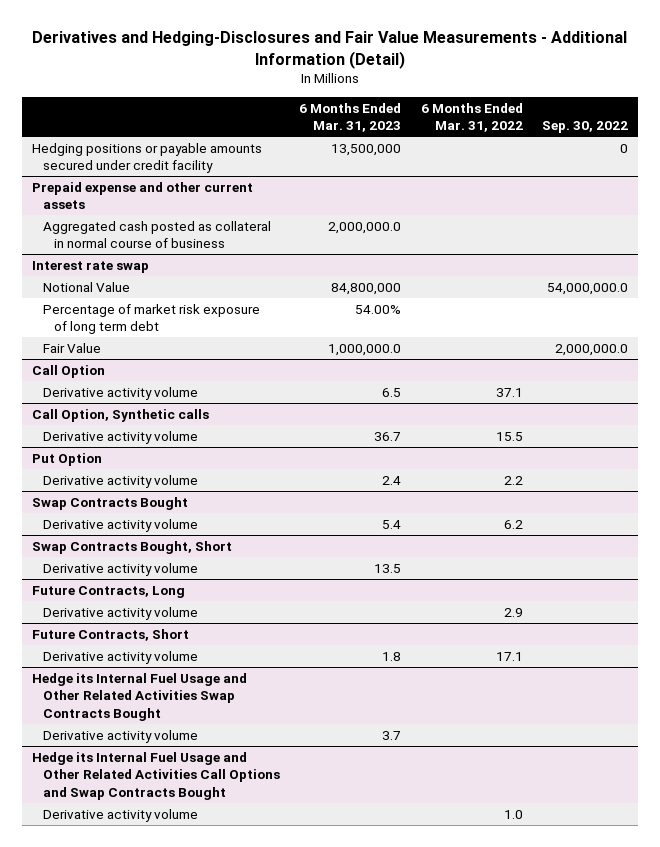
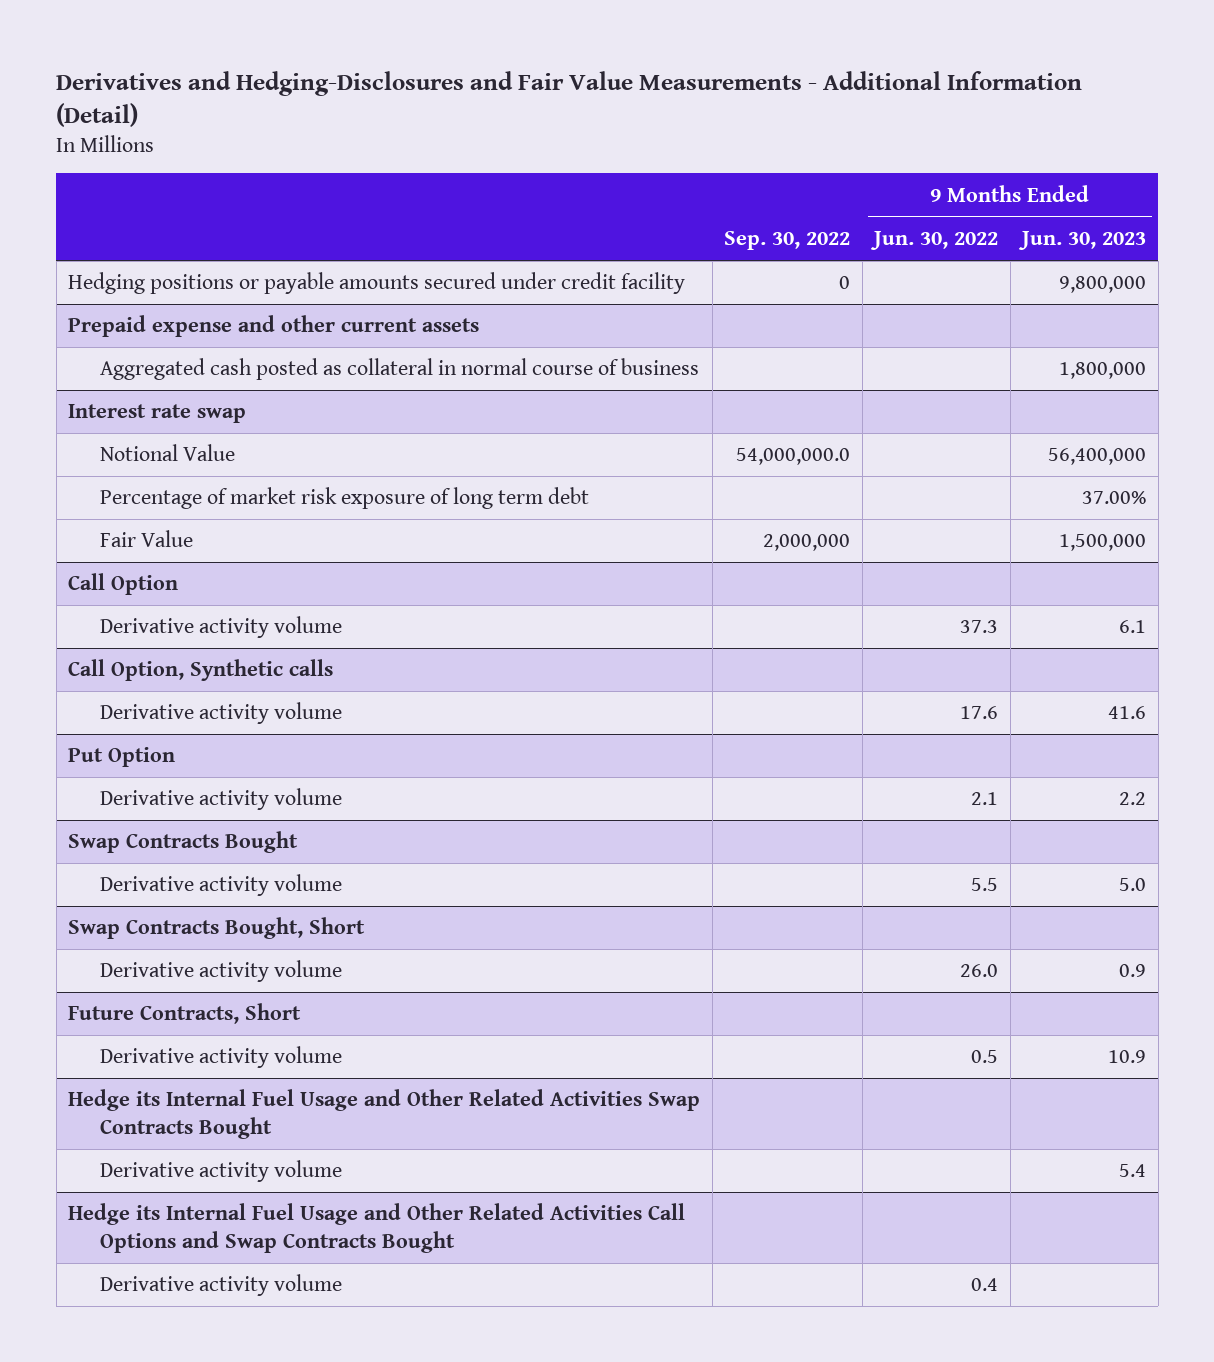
- | 6 Months Ended Mar. 31, 2023 | 6 Months Ended Mar. 31, 2022 | Sep. 30, 2022
+ | Sep. 30, 2022 | 9 Months Ended Jun. 30, 2022 | 9 Months Ended Jun. 30, 2023
@ Interest rate swap
- Fair Value | 1,000,000.0 | | 2,000,000.0
+ Fair Value | 2,000,000 | | 1,500,000
- Future Contracts, Long
- Derivative activity volume | | 2.9 |

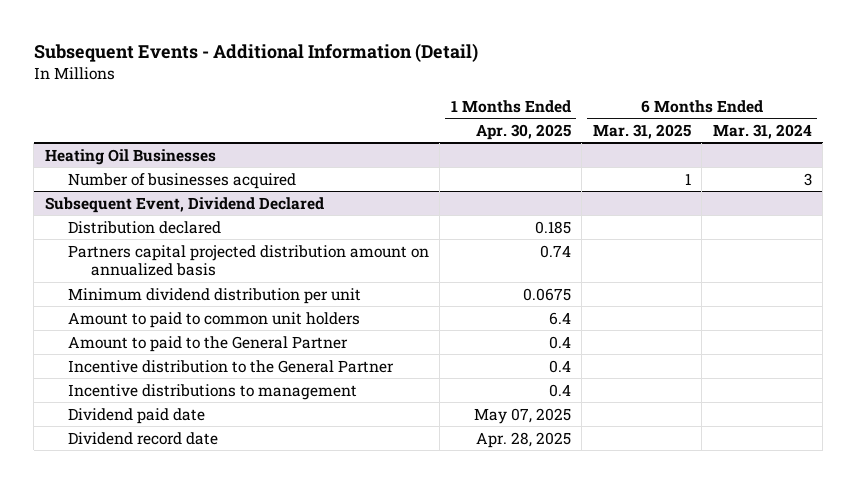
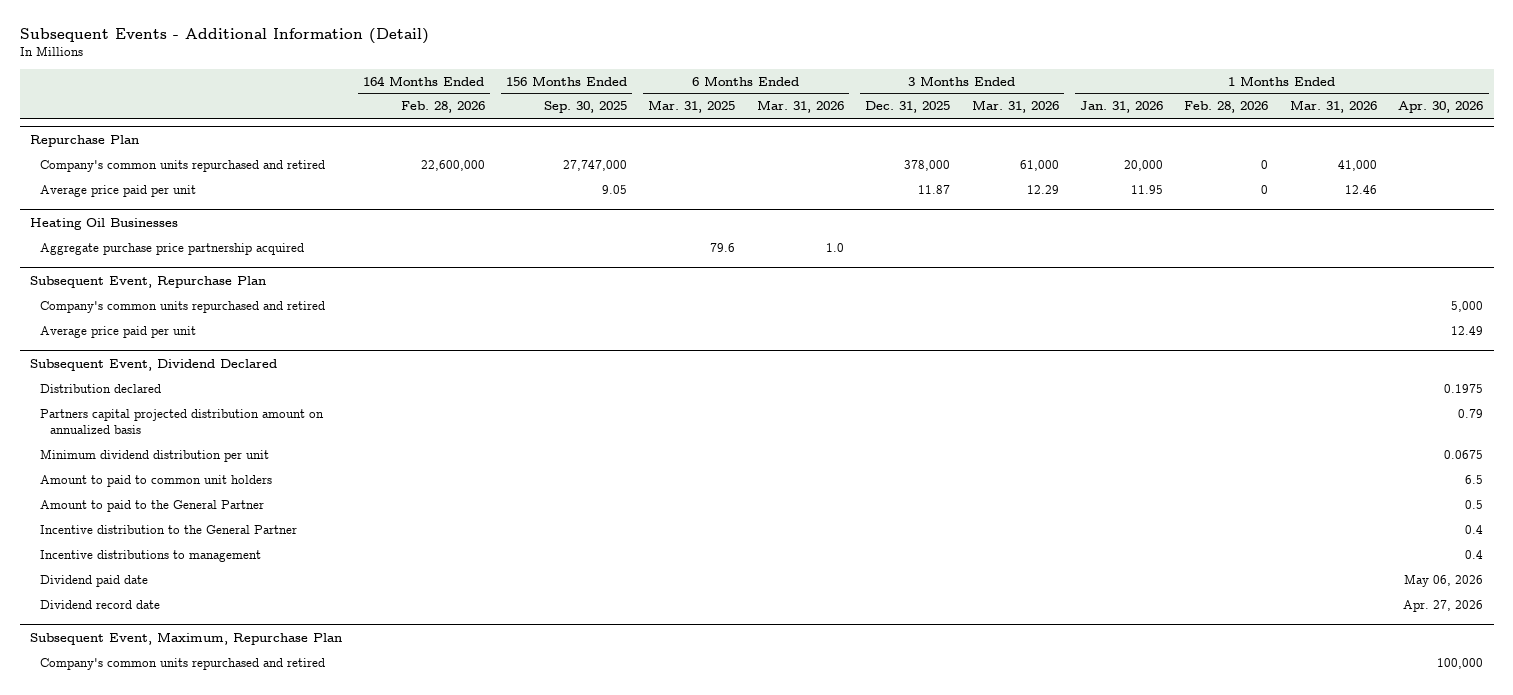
- | 1 Months Ended Apr. 30, 2025 | 6 Months Ended Mar. 31, 2025 | 6 Months Ended Mar. 31, 2024
+ | 164 Months Ended Feb. 28, 2026 | 156 Months Ended Sep. 30, 2025 | 6 Months Ended Mar. 31, 2025 | 6 Months Ended Mar. 31, 2026 | 3 Months Ended Dec. 31, 2025 | 3 Months Ended Mar. 31, 2026 | 1 Months Ended Jan. 31, 2026 | 1 Months Ended Feb. 28, 2026 | 1 Months Ended Mar. 31, 2026 | 1 Months Ended Apr. 30, 2026
+ Repurchase Plan
+ Company's common units repurchased and retired | 22,600,000 | 27,747,000 | | | 378,000 | 61,000 | 20,000 | 0 | 41,000 |
+ Average price paid per unit | | 9.05 | | | 11.87 | 12.29 | 11.95 | 0 | 12.46 |
@ Heating Oil Businesses
- Number of businesses acquired | | 1 | 3
+ Aggregate purchase price partnership acquired | | | 79.6 | 1.0 | | | | | |
+ Subsequent Event, Repurchase Plan
+ Company's common units repurchased and retired | | | | | | | | | | 5,000
+ Average price paid per unit | | | | | | | | | | 12.49
+ Subsequent Event, Maximum, Repurchase Plan
+ Company's common units repurchased and retired | | | | | | | | | | 100,000

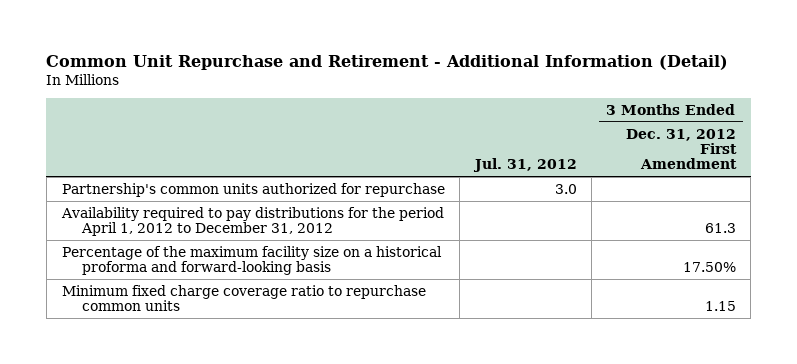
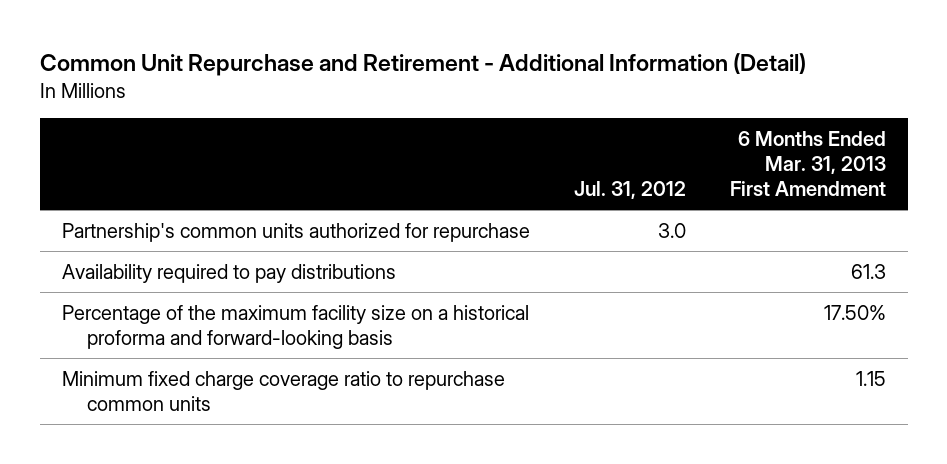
- | Jul. 31, 2012 | 3 Months Ended Dec. 31, 2012 First Amendment
+ | Jul. 31, 2012 | 6 Months Ended Mar. 31, 2013 First Amendment
- Availability required to pay distributions for the period April 1, 2012 to December 31, 2012 | | 61.3
+ Availability required to pay distributions | | 61.3

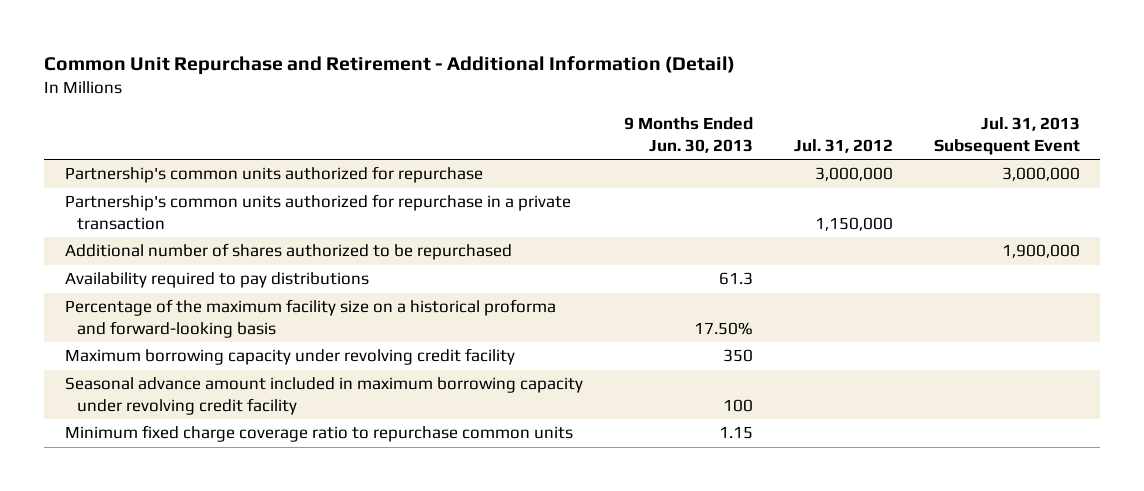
- | Jul. 31, 2012 | 6 Months Ended Mar. 31, 2013 First Amendment
+ | 9 Months Ended Jun. 30, 2013 | Jul. 31, 2012 | Jul. 31, 2013 Subsequent Event
- Partnership's common units authorized for repurchase | 3.0 |
+ Partnership's common units authorized for repurchase | | 3,000,000 | 3,000,000
+ Partnership's common units authorized for repurchase in a private transaction | | 1,150,000 |
+ Additional number of shares authorized to be repurchased | | | 1,900,000
+ Maximum borrowing capacity under revolving credit facility | 350 | |
+ Seasonal advance amount included in maximum borrowing capacity under revolving credit facility | 100 | |

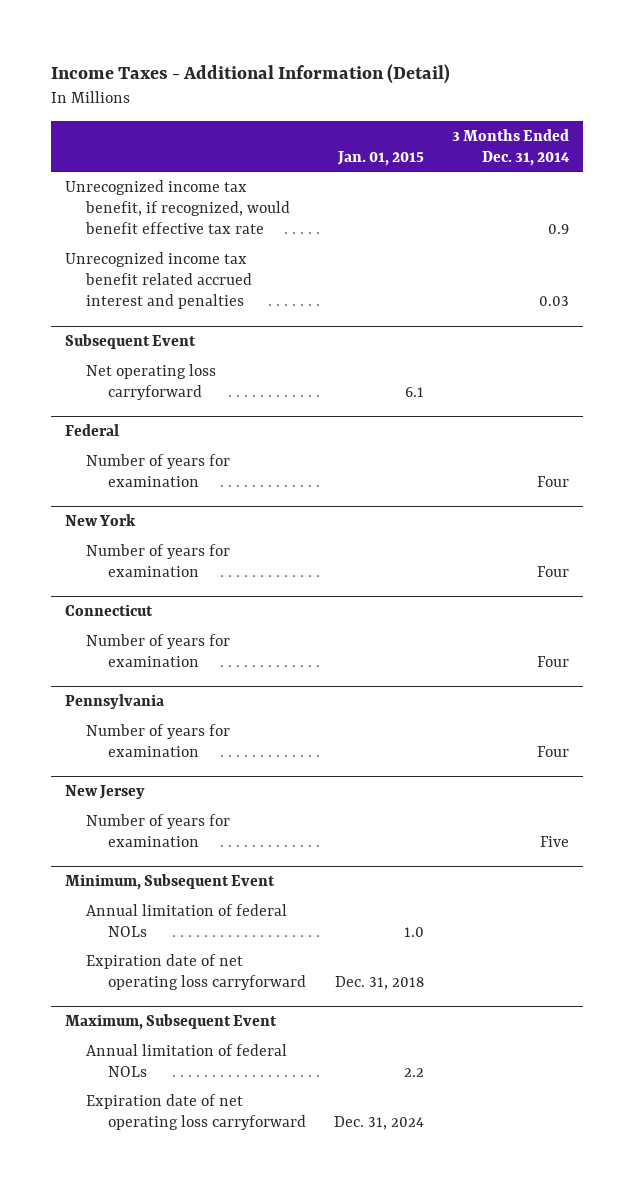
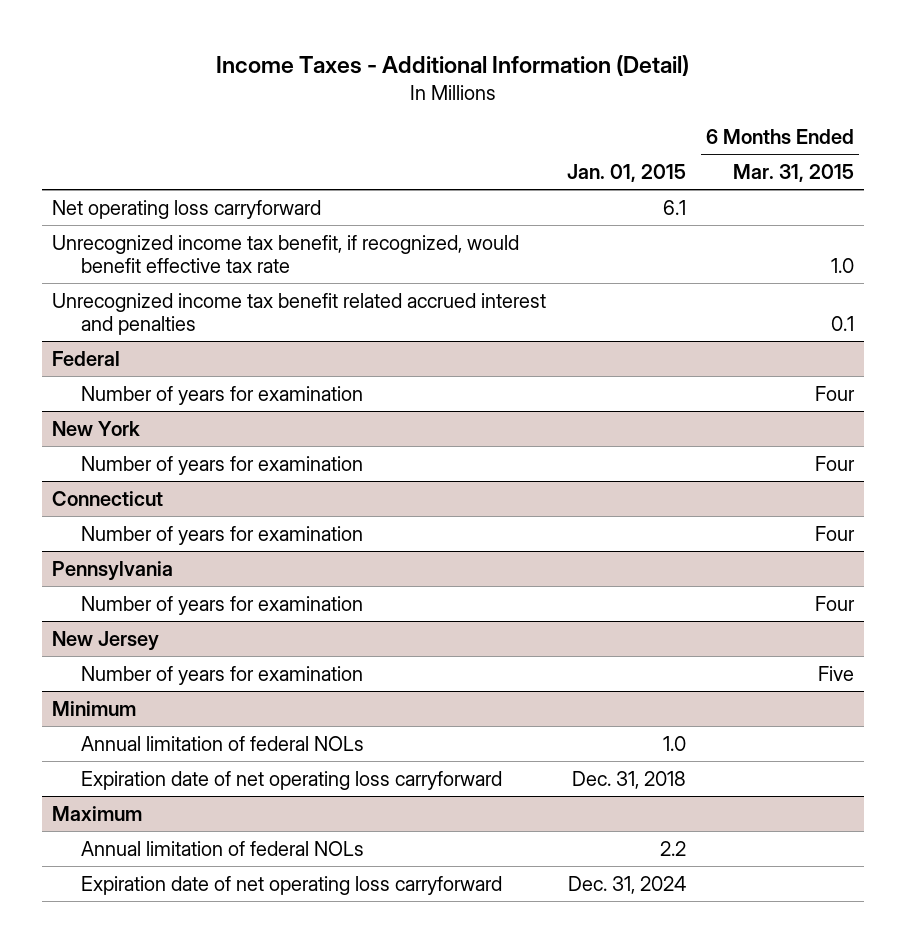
- | Jan. 01, 2015 | 3 Months Ended Dec. 31, 2014
+ | Jan. 01, 2015 | 6 Months Ended Mar. 31, 2015
+ Net operating loss carryforward | 6.1 |
- Subsequent Event
- Net operating loss carryforward | 6.1 |
- Minimum, Subsequent Event
+ Minimum
- Maximum, Subsequent Event
+ Maximum

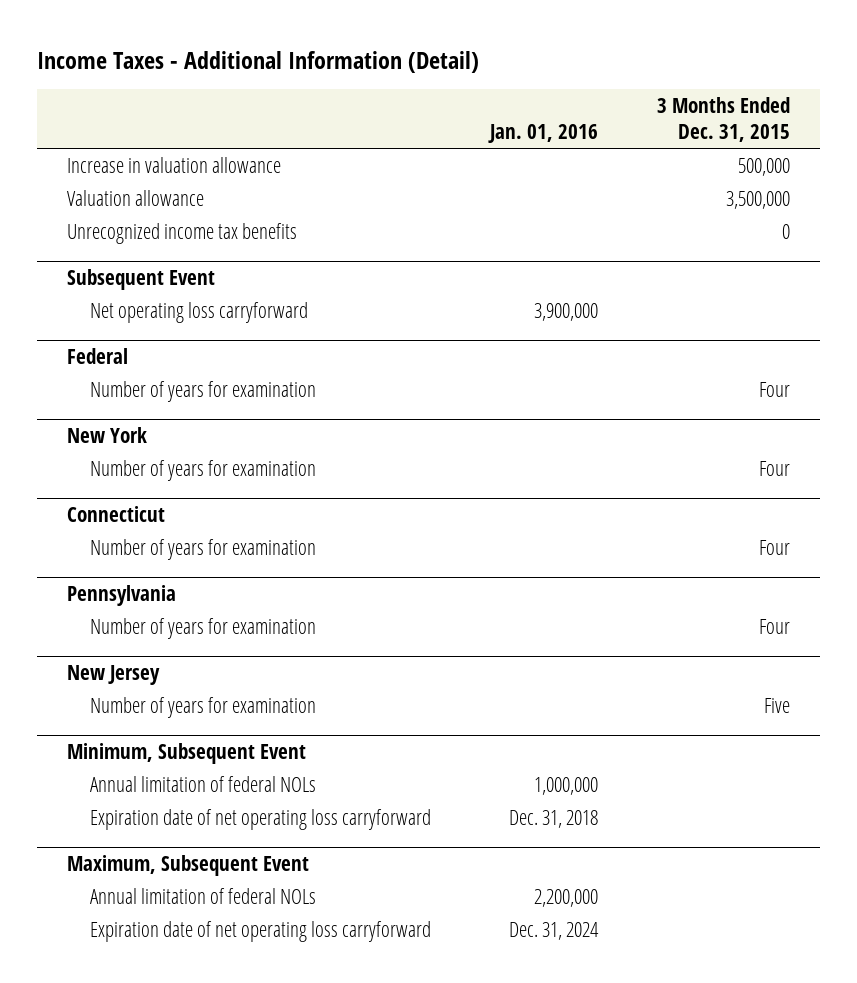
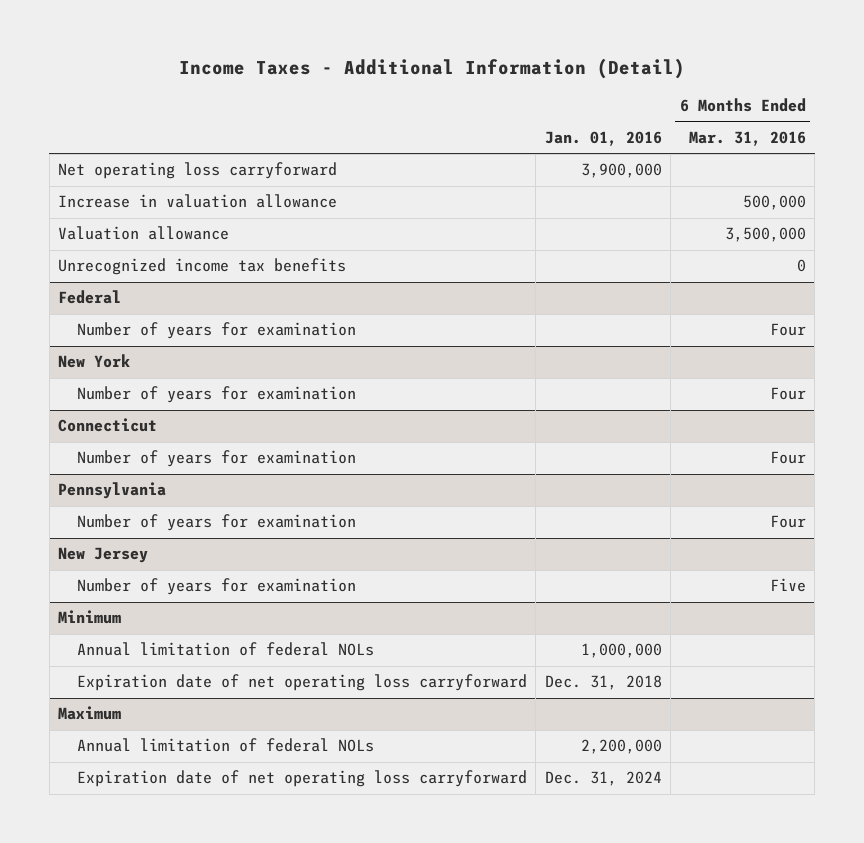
- | Jan. 01, 2016 | 3 Months Ended Dec. 31, 2015
+ | Jan. 01, 2016 | 6 Months Ended Mar. 31, 2016
+ Net operating loss carryforward | 3,900,000 |
- Subsequent Event
- Net operating loss carryforward | 3,900,000 |
- Minimum, Subsequent Event
+ Minimum
- Maximum, Subsequent Event
+ Maximum

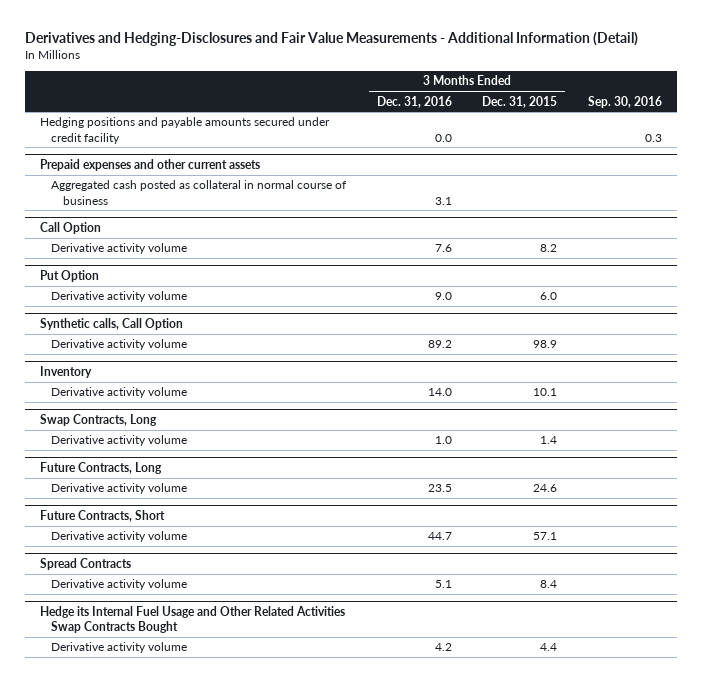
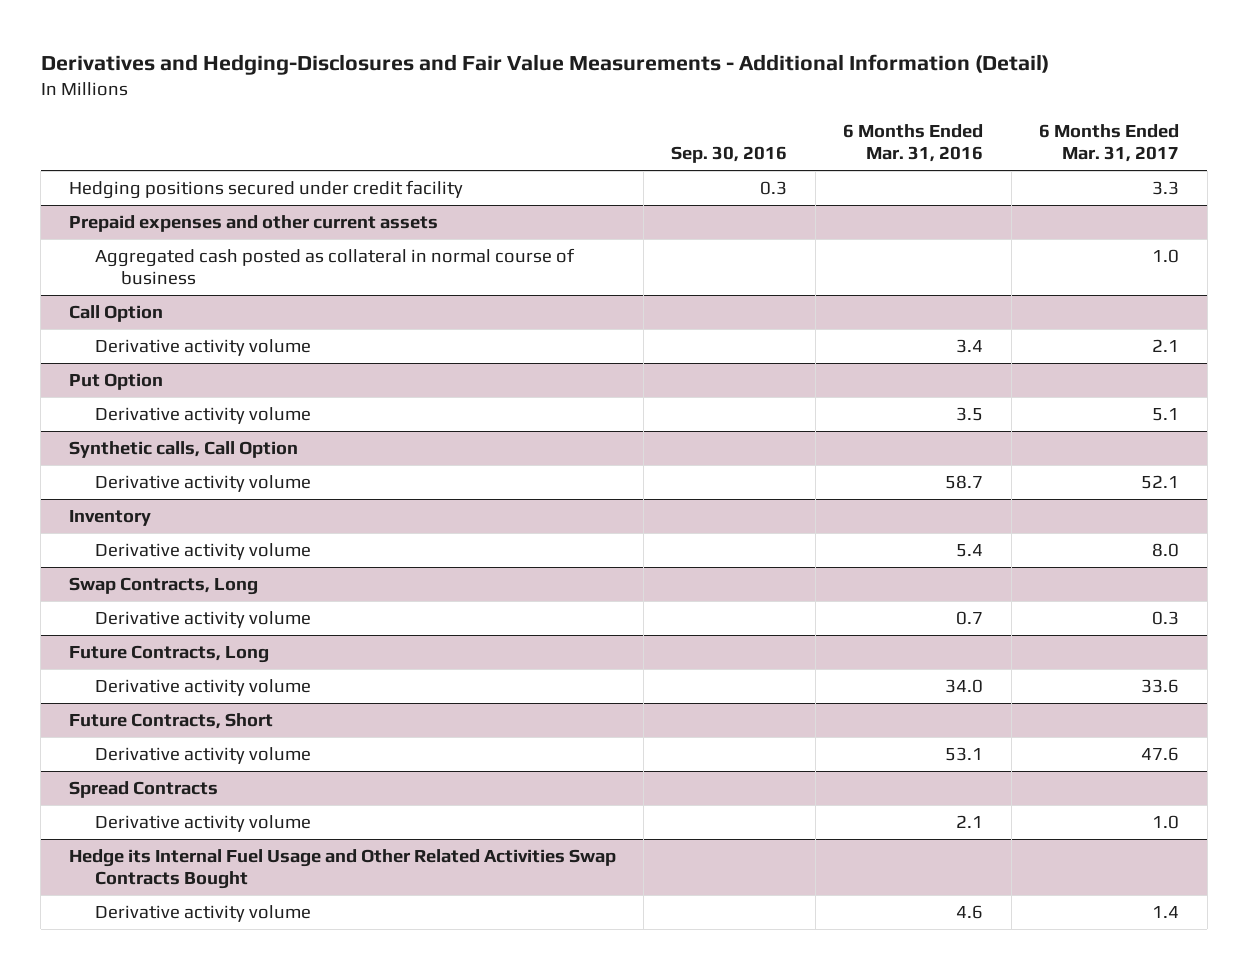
- | 3 Months Ended Dec. 31, 2016 | 3 Months Ended Dec. 31, 2015 | Sep. 30, 2016
+ | Sep. 30, 2016 | 6 Months Ended Mar. 31, 2016 | 6 Months Ended Mar. 31, 2017
- Hedging positions and payable amounts secured under credit facility | 0.0 | | 0.3
+ Hedging positions secured under credit facility | 0.3 | | 3.3

